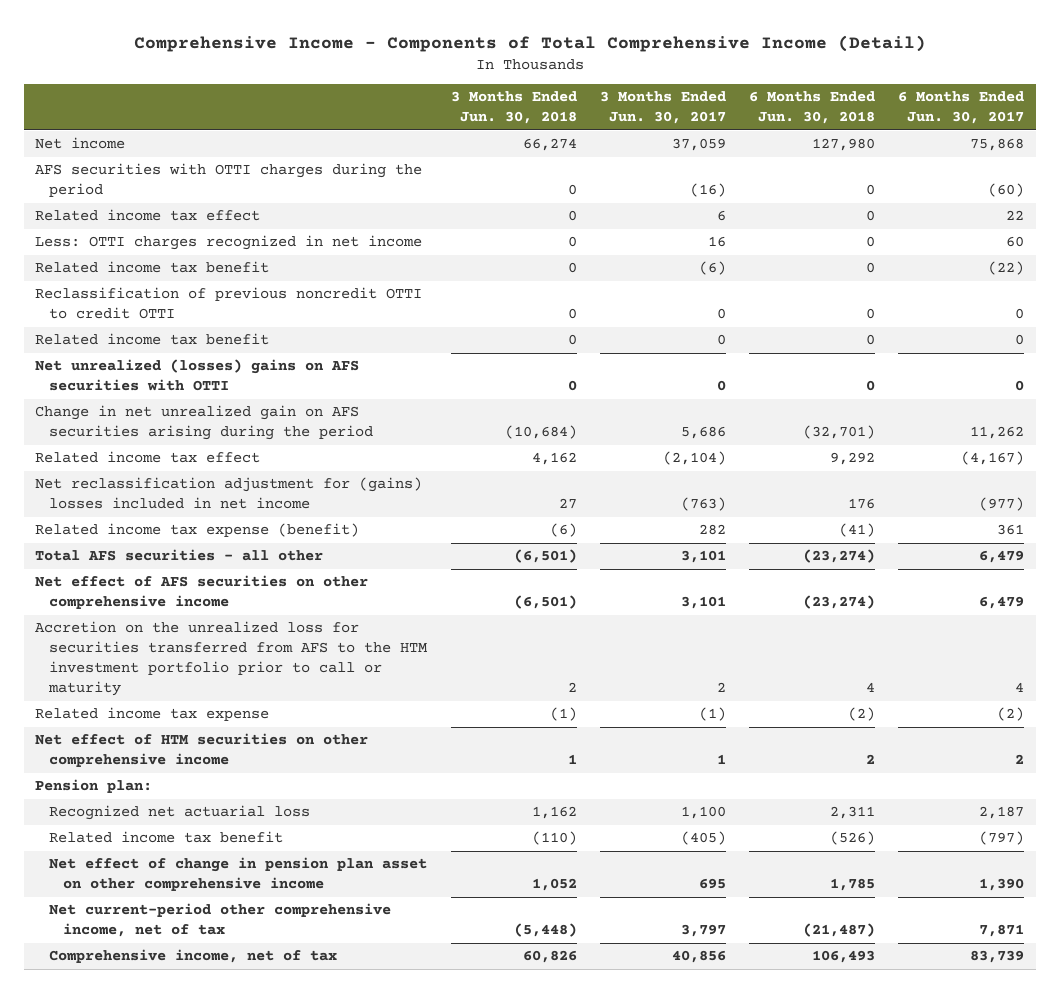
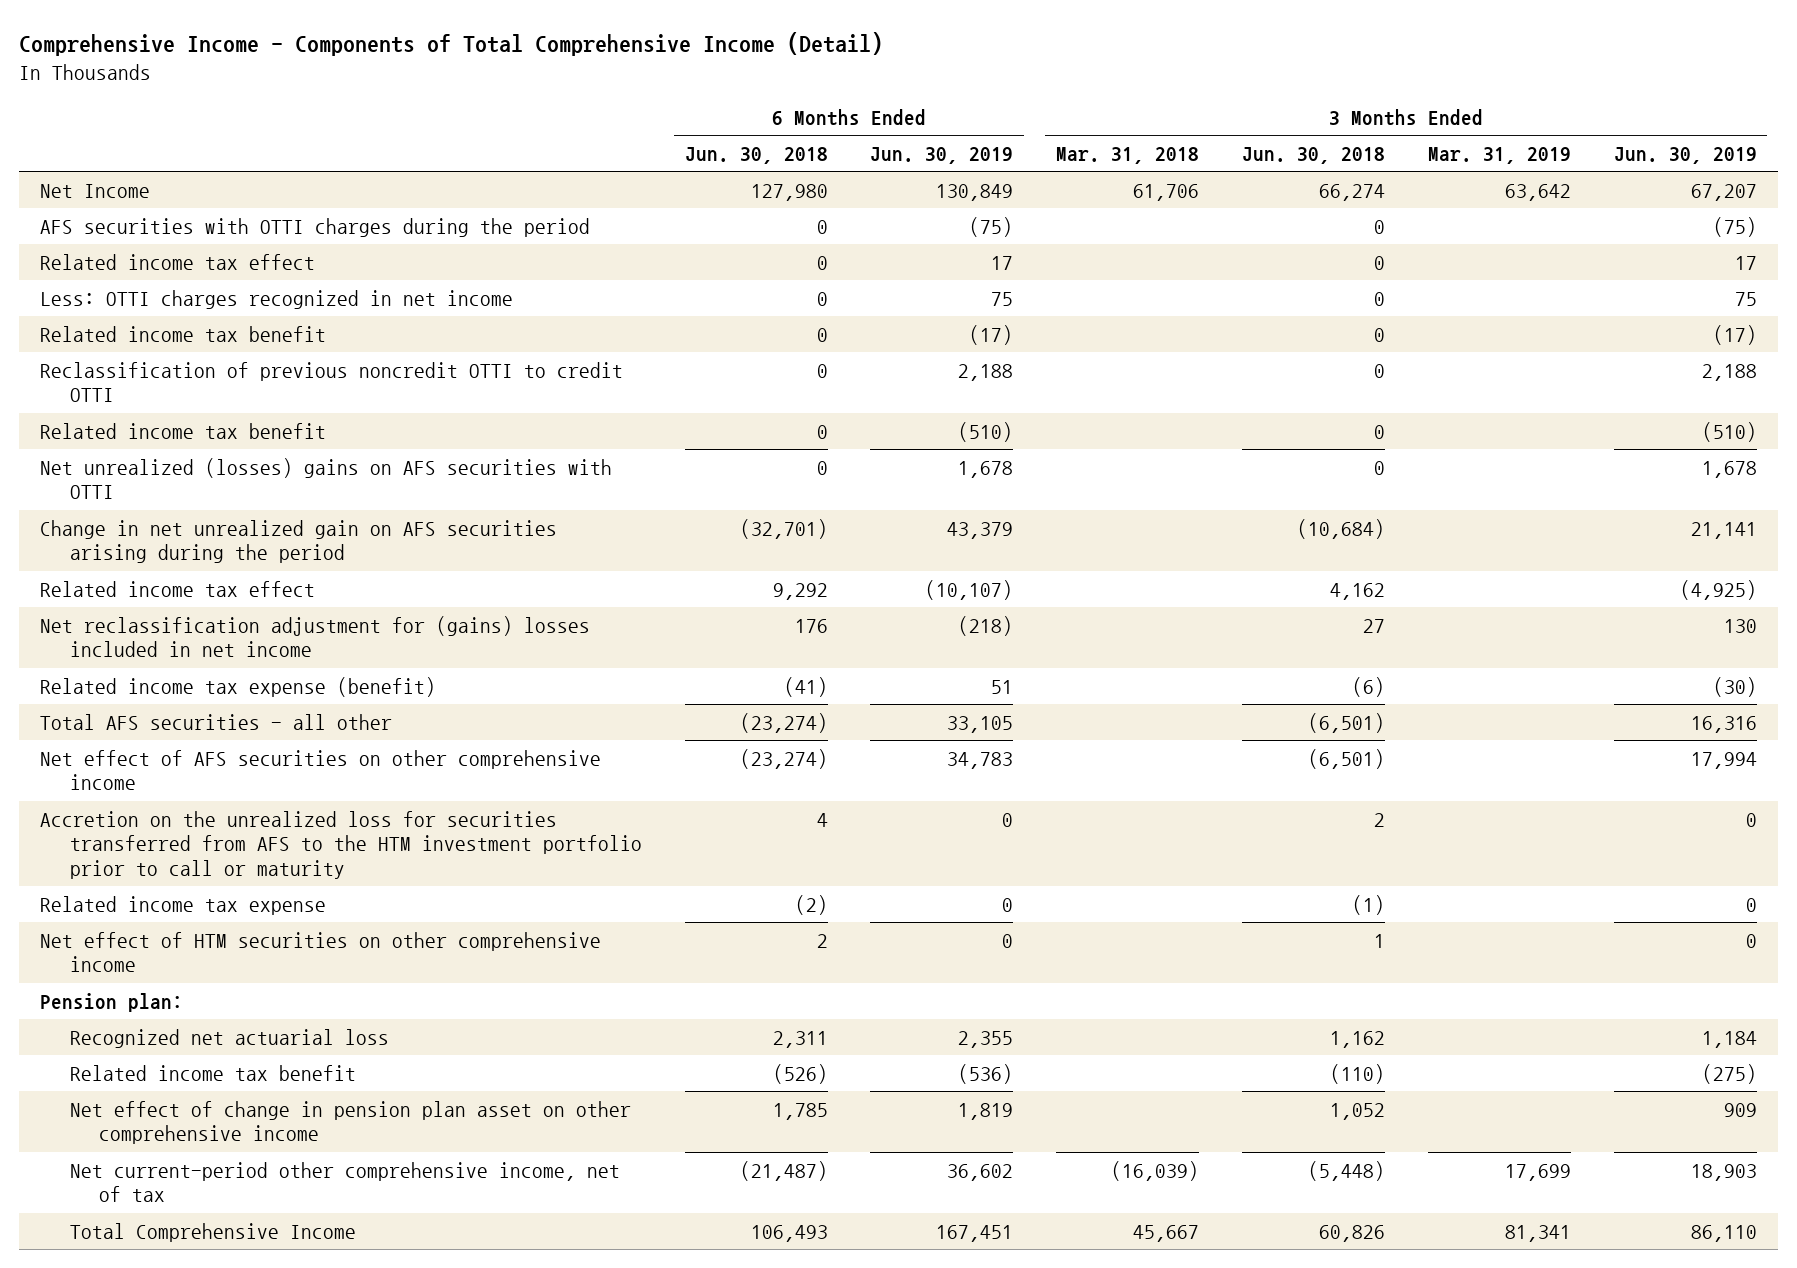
- | 3 Months Ended Jun. 30, 2018 | 3 Months Ended Jun. 30, 2017 | 6 Months Ended Jun. 30, 2018 | 6 Months Ended Jun. 30, 2017
+ | 6 Months Ended Jun. 30, 2018 | 6 Months Ended Jun. 30, 2019 | 3 Months Ended Mar. 31, 2018 | 3 Months Ended Jun. 30, 2018 | 3 Months Ended Mar. 31, 2019 | 3 Months Ended Jun. 30, 2019
- Net income | 66,274 | 37,059 | 127,980 | 75,868
+ Net Income | 127,980 | 130,849 | 61,706 | 66,274 | 63,642 | 67,207
- Comprehensive income, net of tax | 60,826 | 40,856 | 106,493 | 83,739
+ Total Comprehensive Income | 106,493 | 167,451 | 45,667 | 60,826 | 81,341 | 86,110

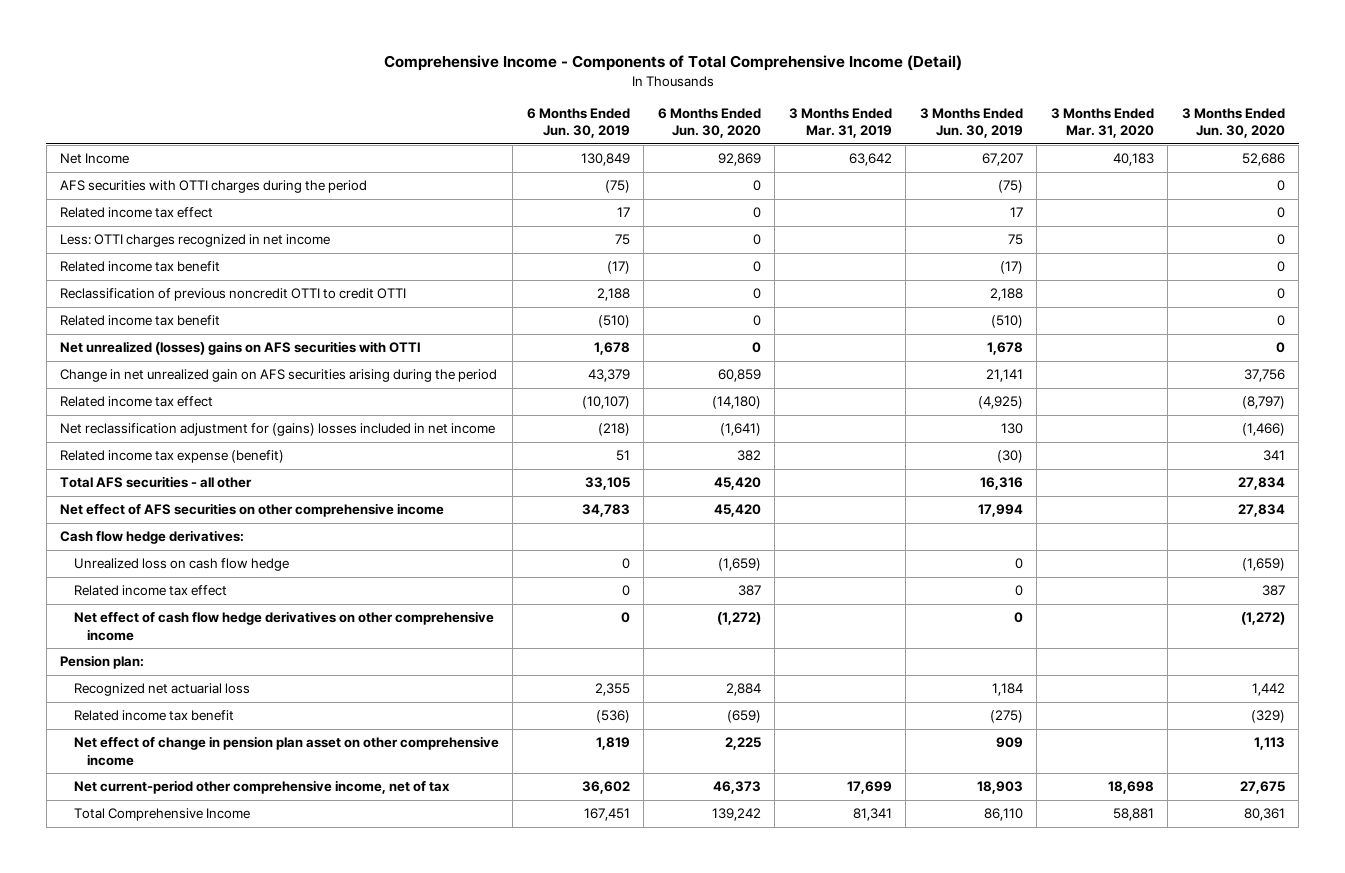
- | 6 Months Ended Jun. 30, 2018 | 6 Months Ended Jun. 30, 2019 | 3 Months Ended Mar. 31, 2018 | 3 Months Ended Jun. 30, 2018 | 3 Months Ended Mar. 31, 2019 | 3 Months Ended Jun. 30, 2019
+ | 6 Months Ended Jun. 30, 2019 | 6 Months Ended Jun. 30, 2020 | 3 Months Ended Mar. 31, 2019 | 3 Months Ended Jun. 30, 2019 | 3 Months Ended Mar. 31, 2020 | 3 Months Ended Jun. 30, 2020
- Accretion on the unrealized loss for securities transferred from AFS to the HTM investment portfolio prior to call or maturity | 4 | 0 | | 2 | | 0
- Related income tax expense | (2) | 0 | | (1) | | 0
- Net effect of HTM securities on other comprehensive income | 2 | 0 | | 1 | | 0
+ Cash flow hedge derivatives:
+ Unrealized loss on cash flow hedge | 0 | (1,659) | | 0 | | (1,659)
+ Related income tax effect | 0 | 387 | | 0 | | 387
+ Net effect of cash flow hedge derivatives on other comprehensive income | 0 | (1,272) | | 0 | | (1,272)

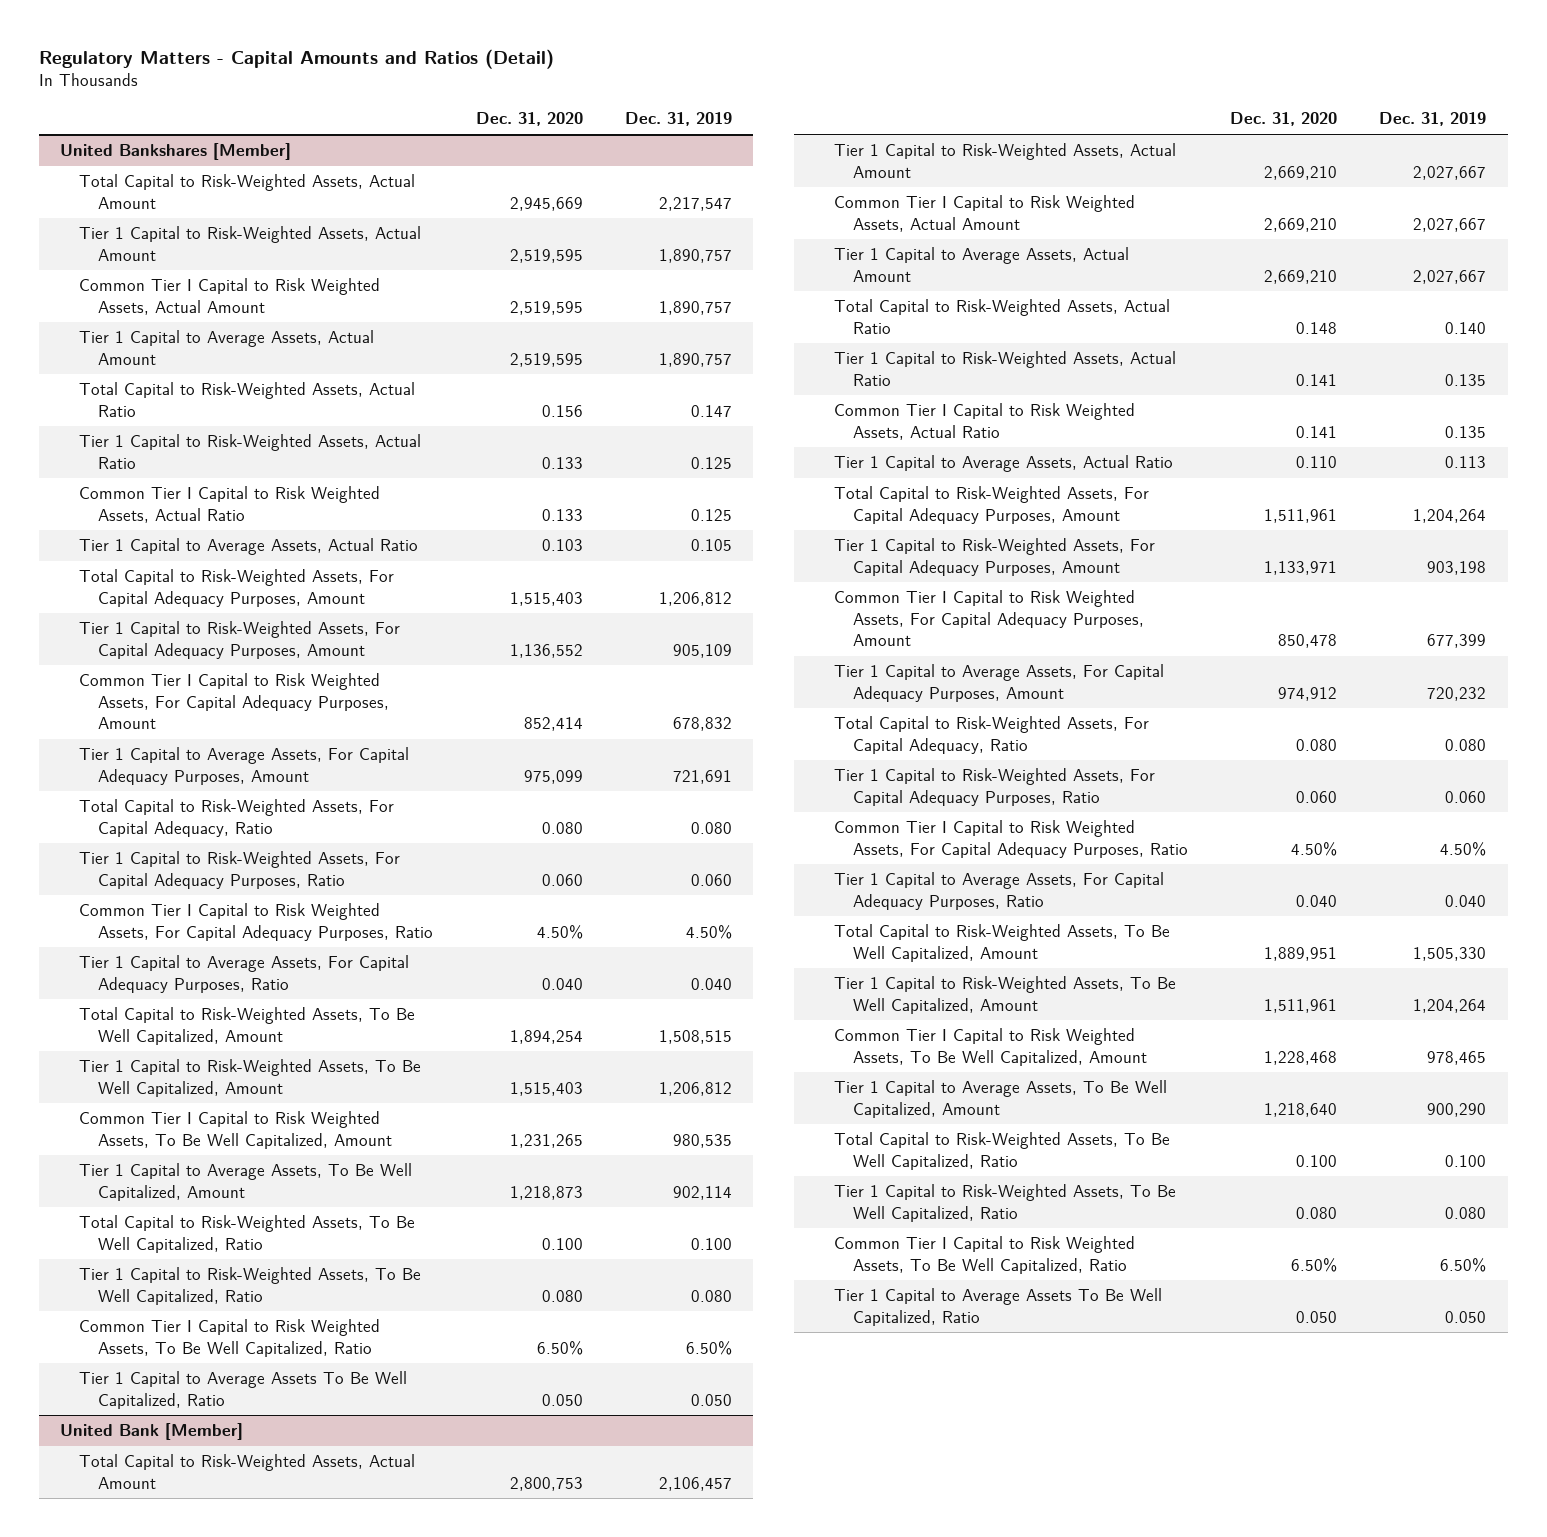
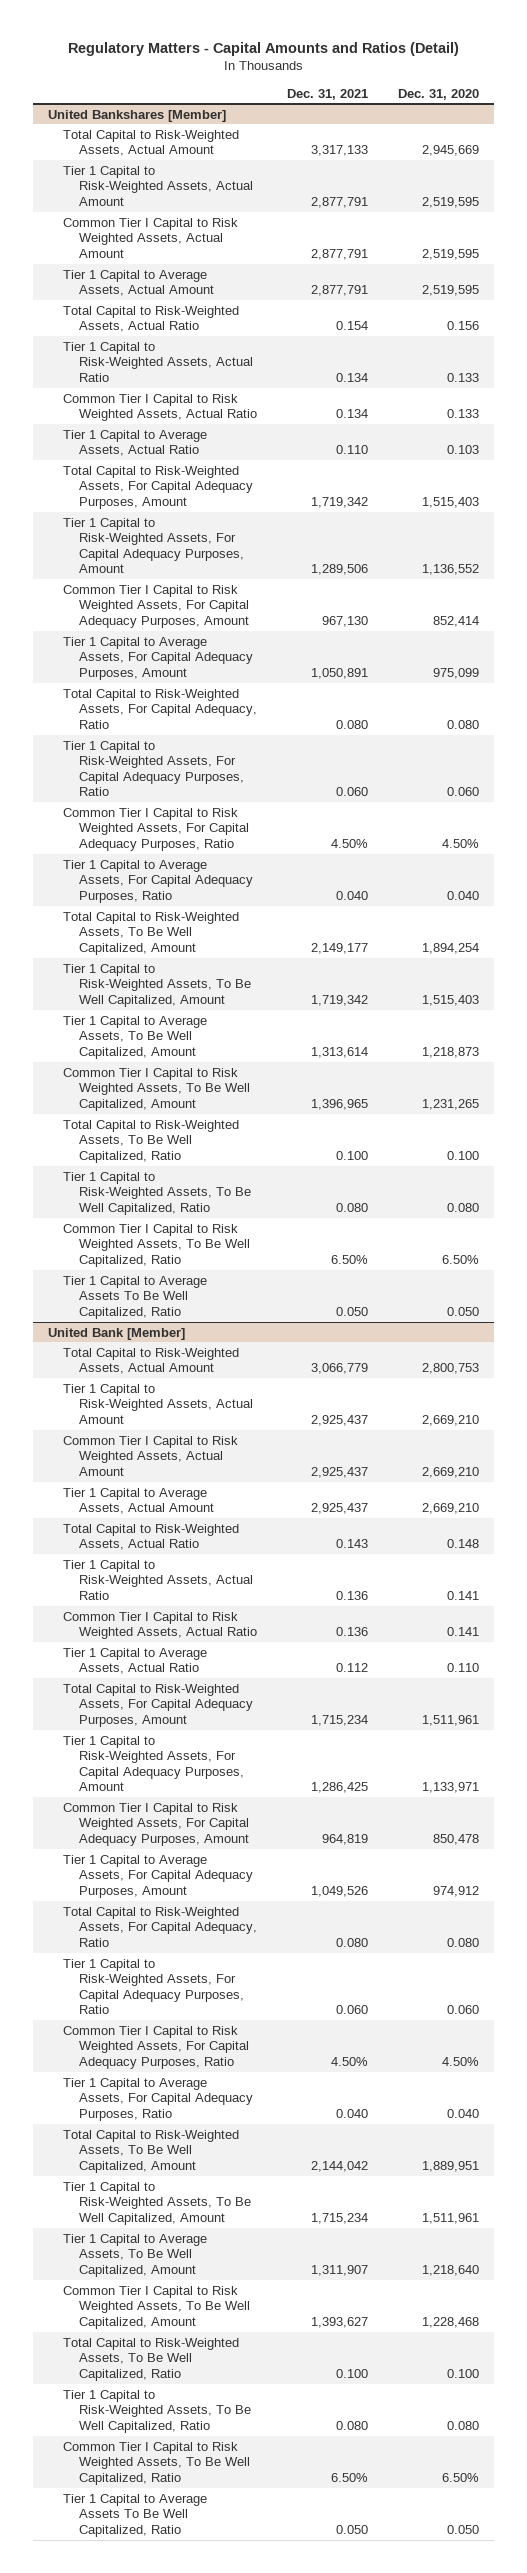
- | Dec. 31, 2020 | Dec. 31, 2019
+ | Dec. 31, 2021 | Dec. 31, 2020
@ United Bankshares [Member]
moved down: Common Tier I Capital to Risk Weighted Assets, To Be Well Capitalized, Amount | 1,396,965 | 1,231,265
@ United Bank [Member]
moved down: Common Tier I Capital to Risk Weighted Assets, To Be Well Capitalized, Amount | 1,393,627 | 1,228,468

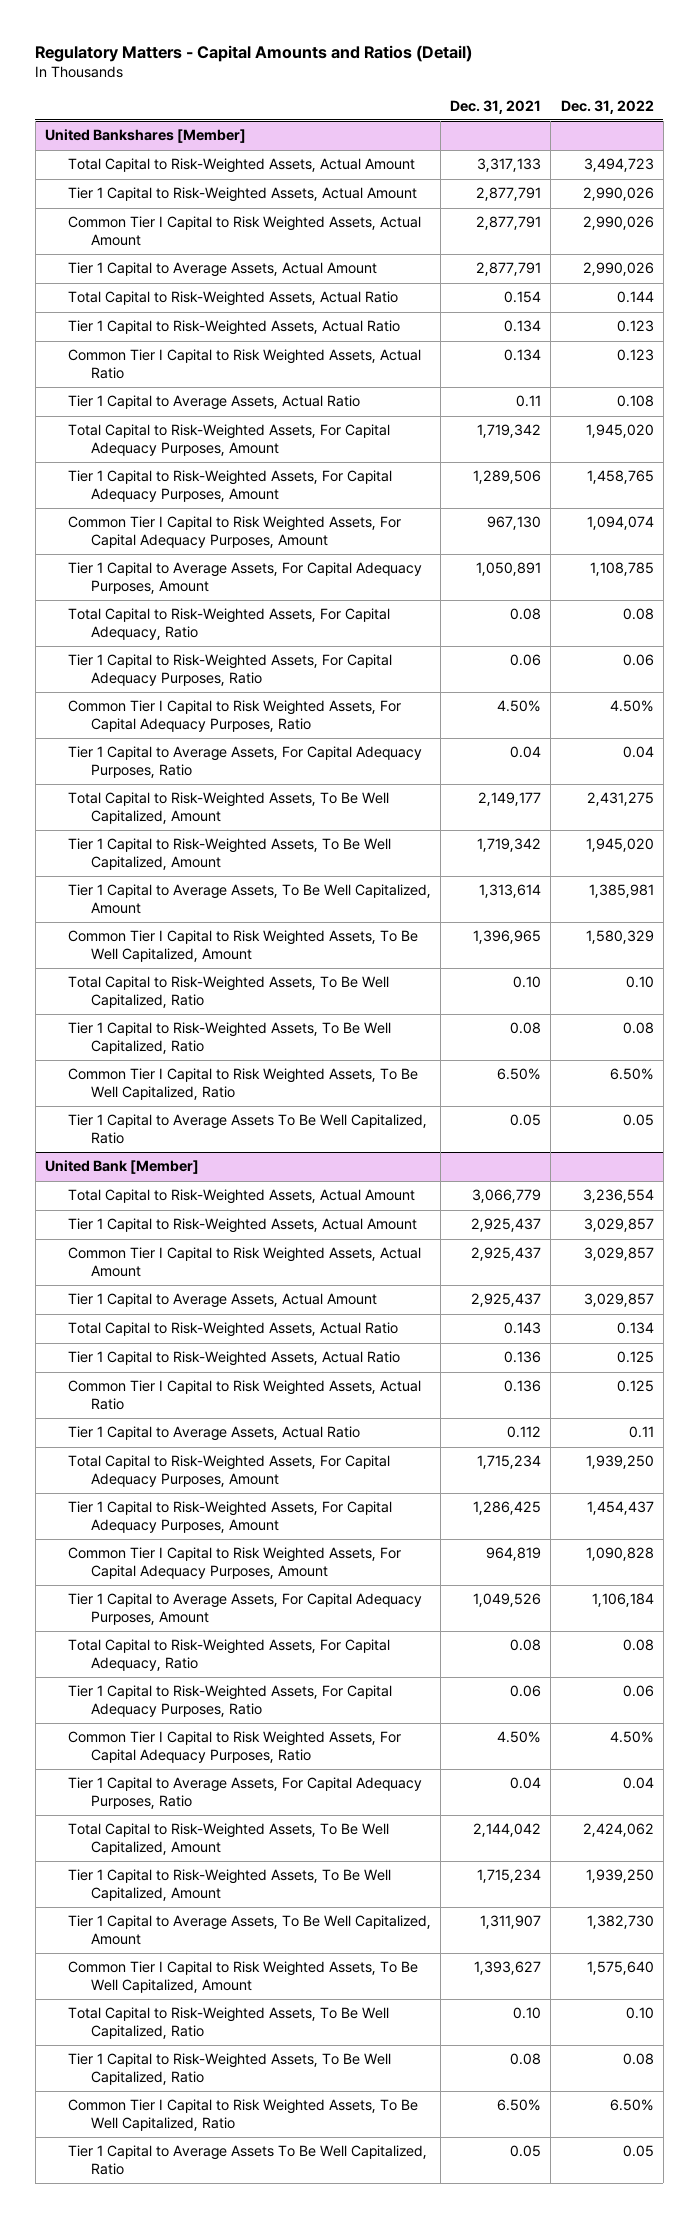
- | Dec. 31, 2021 | Dec. 31, 2020
+ | Dec. 31, 2021 | Dec. 31, 2022
@ United Bankshares [Member]
- Tier 1 Capital to Average Assets, Actual Ratio | 0.110 | 0.103
+ Tier 1 Capital to Average Assets, Actual Ratio | 0.11 | 0.108
- Total Capital to Risk-Weighted Assets, For Capital Adequacy, Ratio | 0.080 | 0.080
- Tier 1 Capital to Risk-Weighted Assets, For Capital Adequacy Purposes, Ratio | 0.060 | 0.060
+ Total Capital to Risk-Weighted Assets, For Capital Adequacy, Ratio | 0.08 | 0.08
+ Tier 1 Capital to Risk-Weighted Assets, For Capital Adequacy Purposes, Ratio | 0.06 | 0.06
- Tier 1 Capital to Average Assets, For Capital Adequacy Purposes, Ratio | 0.040 | 0.040
+ Tier 1 Capital to Average Assets, For Capital Adequacy Purposes, Ratio | 0.04 | 0.04
- Total Capital to Risk-Weighted Assets, To Be Well Capitalized, Ratio | 0.100 | 0.100
- Tier 1 Capital to Risk-Weighted Assets, To Be Well Capitalized, Ratio | 0.080 | 0.080
+ Total Capital to Risk-Weighted Assets, To Be Well Capitalized, Ratio | 0.10 | 0.10
+ Tier 1 Capital to Risk-Weighted Assets, To Be Well Capitalized, Ratio | 0.08 | 0.08
- Tier 1 Capital to Average Assets To Be Well Capitalized, Ratio | 0.050 | 0.050
+ Tier 1 Capital to Average Assets To Be Well Capitalized, Ratio | 0.05 | 0.05
@ United Bank [Member]
- Total Capital to Risk-Weighted Assets, For Capital Adequacy, Ratio | 0.080 | 0.080
- Tier 1 Capital to Risk-Weighted Assets, For Capital Adequacy Purposes, Ratio | 0.060 | 0.060
+ Total Capital to Risk-Weighted Assets, For Capital Adequacy, Ratio | 0.08 | 0.08
+ Tier 1 Capital to Risk-Weighted Assets, For Capital Adequacy Purposes, Ratio | 0.06 | 0.06
- Tier 1 Capital to Average Assets, For Capital Adequacy Purposes, Ratio | 0.040 | 0.040
+ Tier 1 Capital to Average Assets, For Capital Adequacy Purposes, Ratio | 0.04 | 0.04
- Total Capital to Risk-Weighted Assets, To Be Well Capitalized, Ratio | 0.100 | 0.100
- Tier 1 Capital to Risk-Weighted Assets, To Be Well Capitalized, Ratio | 0.080 | 0.080
+ Total Capital to Risk-Weighted Assets, To Be Well Capitalized, Ratio | 0.10 | 0.10
+ Tier 1 Capital to Risk-Weighted Assets, To Be Well Capitalized, Ratio | 0.08 | 0.08
- Tier 1 Capital to Average Assets To Be Well Capitalized, Ratio | 0.050 | 0.050
+ Tier 1 Capital to Average Assets To Be Well Capitalized, Ratio | 0.05 | 0.05

